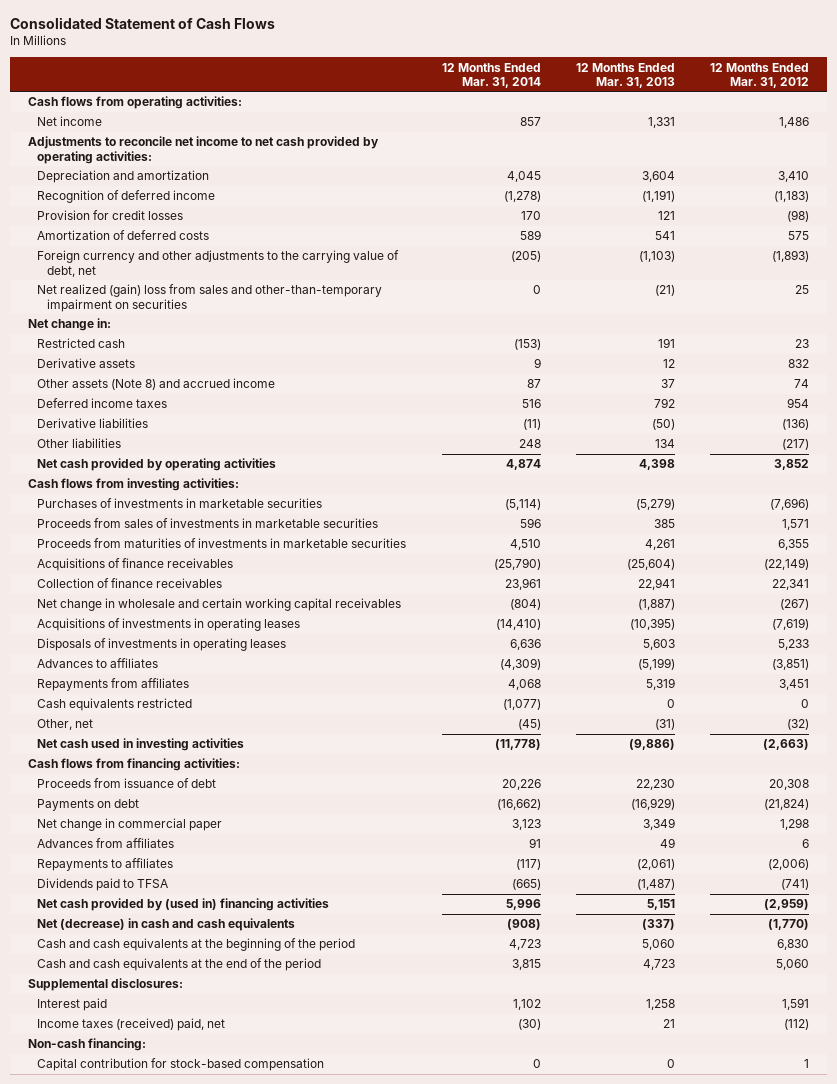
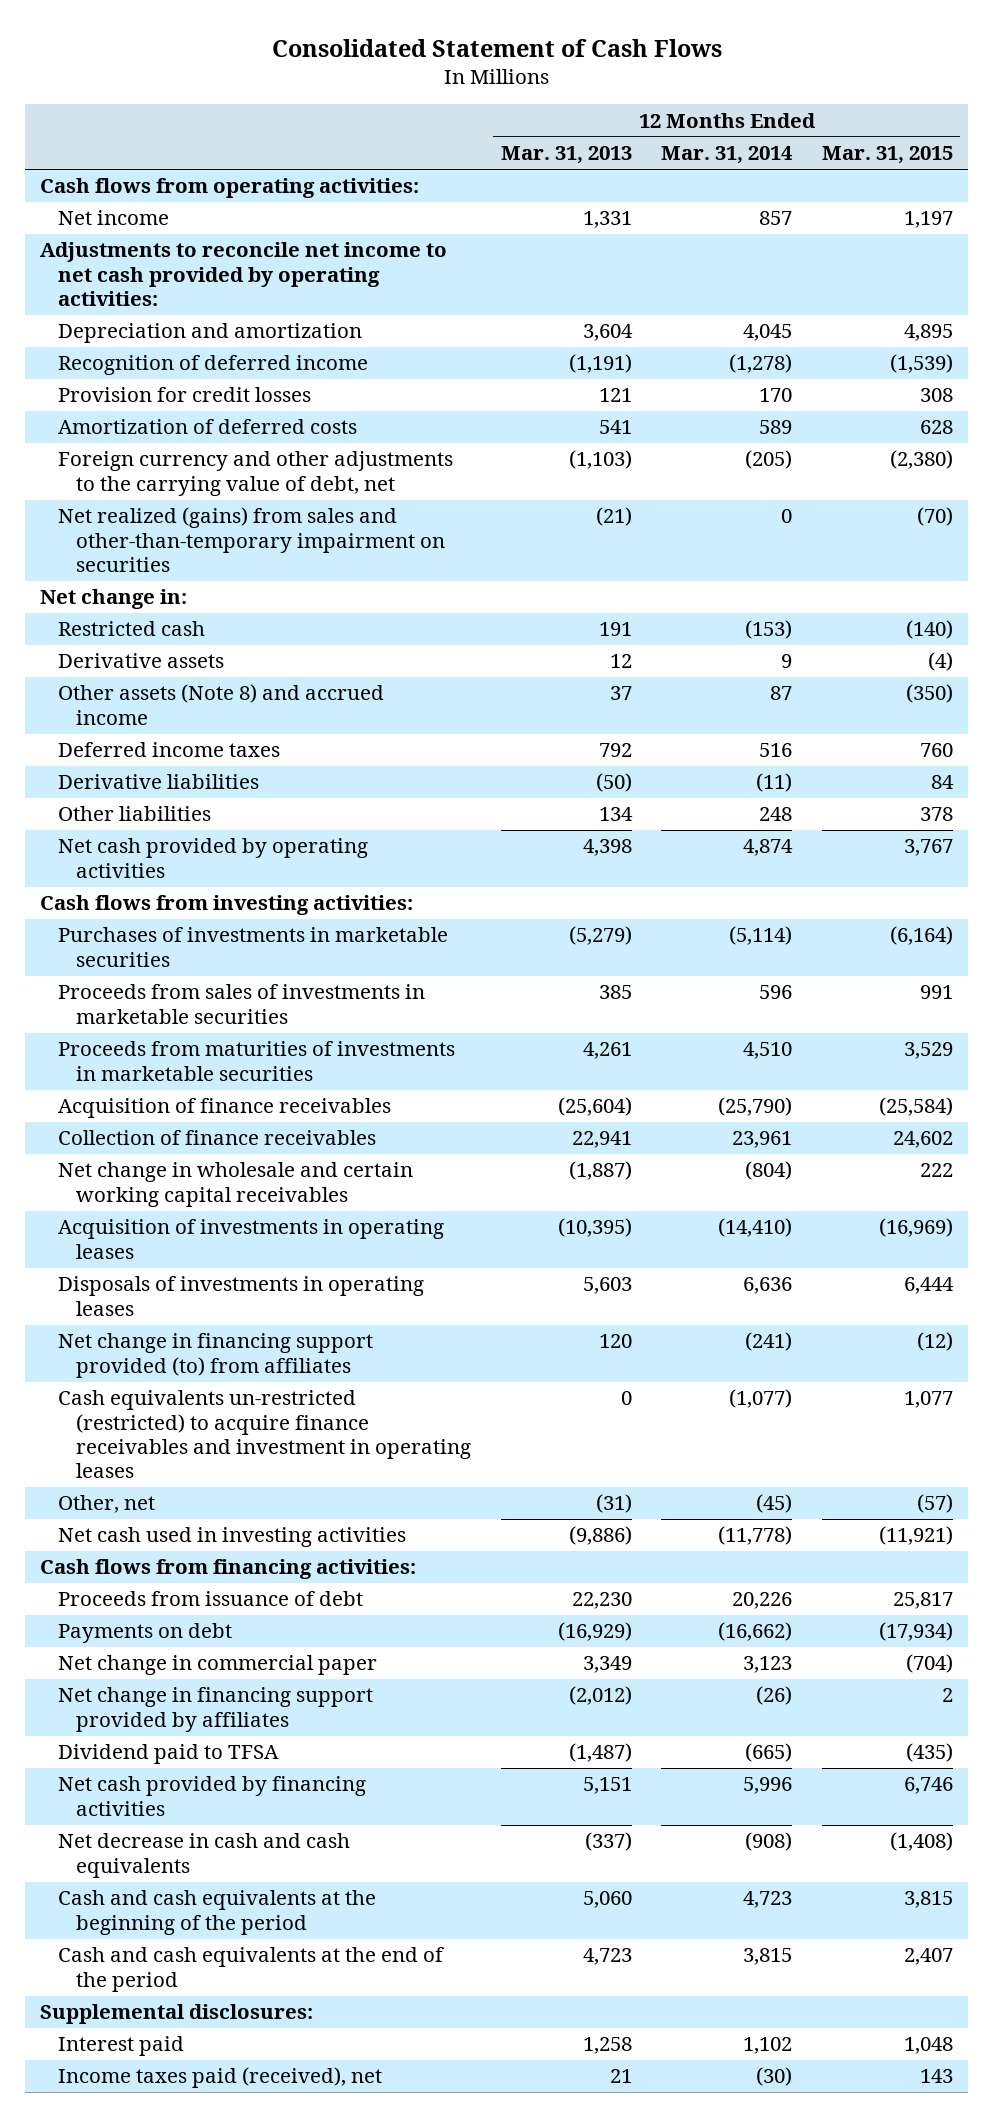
- | 12 Months Ended Mar. 31, 2014 | 12 Months Ended Mar. 31, 2013 | 12 Months Ended Mar. 31, 2012
+ | 12 Months Ended Mar. 31, 2013 | 12 Months Ended Mar. 31, 2014 | 12 Months Ended Mar. 31, 2015
- Net realized (gain) loss from sales and other-than-temporary impairment on securities | 0 | (21) | 25
+ Net realized (gains) from sales and other-than-temporary impairment on securities | (21) | 0 | (70)
- Acquisitions of finance receivables | (25,790) | (25,604) | (22,149)
+ Acquisition of finance receivables | (25,604) | (25,790) | (25,584)
- Acquisitions of investments in operating leases | (14,410) | (10,395) | (7,619)
+ Acquisition of investments in operating leases | (10,395) | (14,410) | (16,969)
- Advances to affiliates | (4,309) | (5,199) | (3,851)
- Repayments from affiliates | 4,068 | 5,319 | 3,451
- Cash equivalents restricted | (1,077) | 0 | 0
+ Net change in financing support provided (to) from affiliates | 120 | (241) | (12)
+ Cash equivalents un-restricted (restricted) to acquire finance receivables and investment in operating leases | 0 | (1,077) | 1,077
- Advances from affiliates | 91 | 49 | 6
- Repayments to affiliates | (117) | (2,061) | (2,006)
- Dividends paid to TFSA | (665) | (1,487) | (741)
- Net cash provided by (used in) financing activities | 5,996 | 5,151 | (2,959)
- Net (decrease) in cash and cash equivalents | (908) | (337) | (1,770)
+ Net change in financing support provided by affiliates | (2,012) | (26) | 2
+ Dividend paid to TFSA | (1,487) | (665) | (435)
+ Net cash provided by financing activities | 5,151 | 5,996 | 6,746
+ Net decrease in cash and cash equivalents | (337) | (908) | (1,408)
- Income taxes (received) paid, net | (30) | 21 | (112)
- Non-cash financing:
- Capital contribution for stock-based compensation | 0 | 0 | 1
+ Income taxes paid (received), net | 21 | (30) | 143

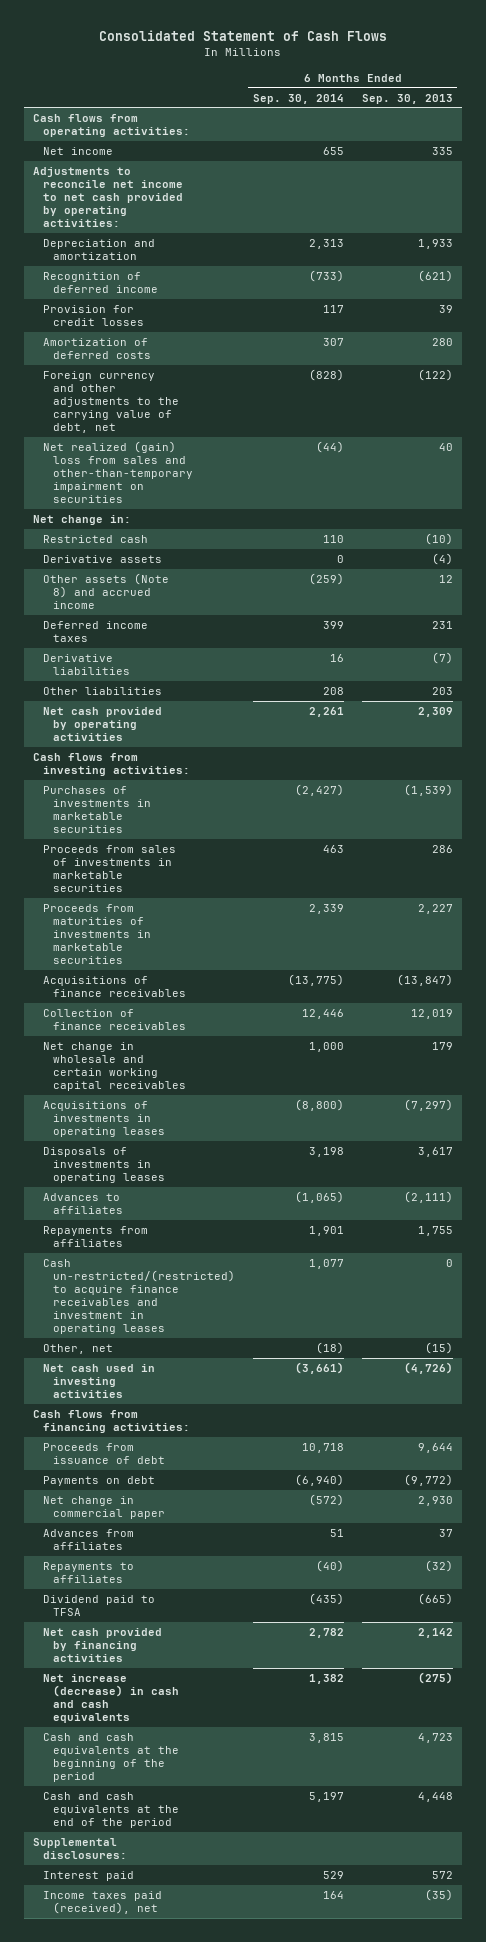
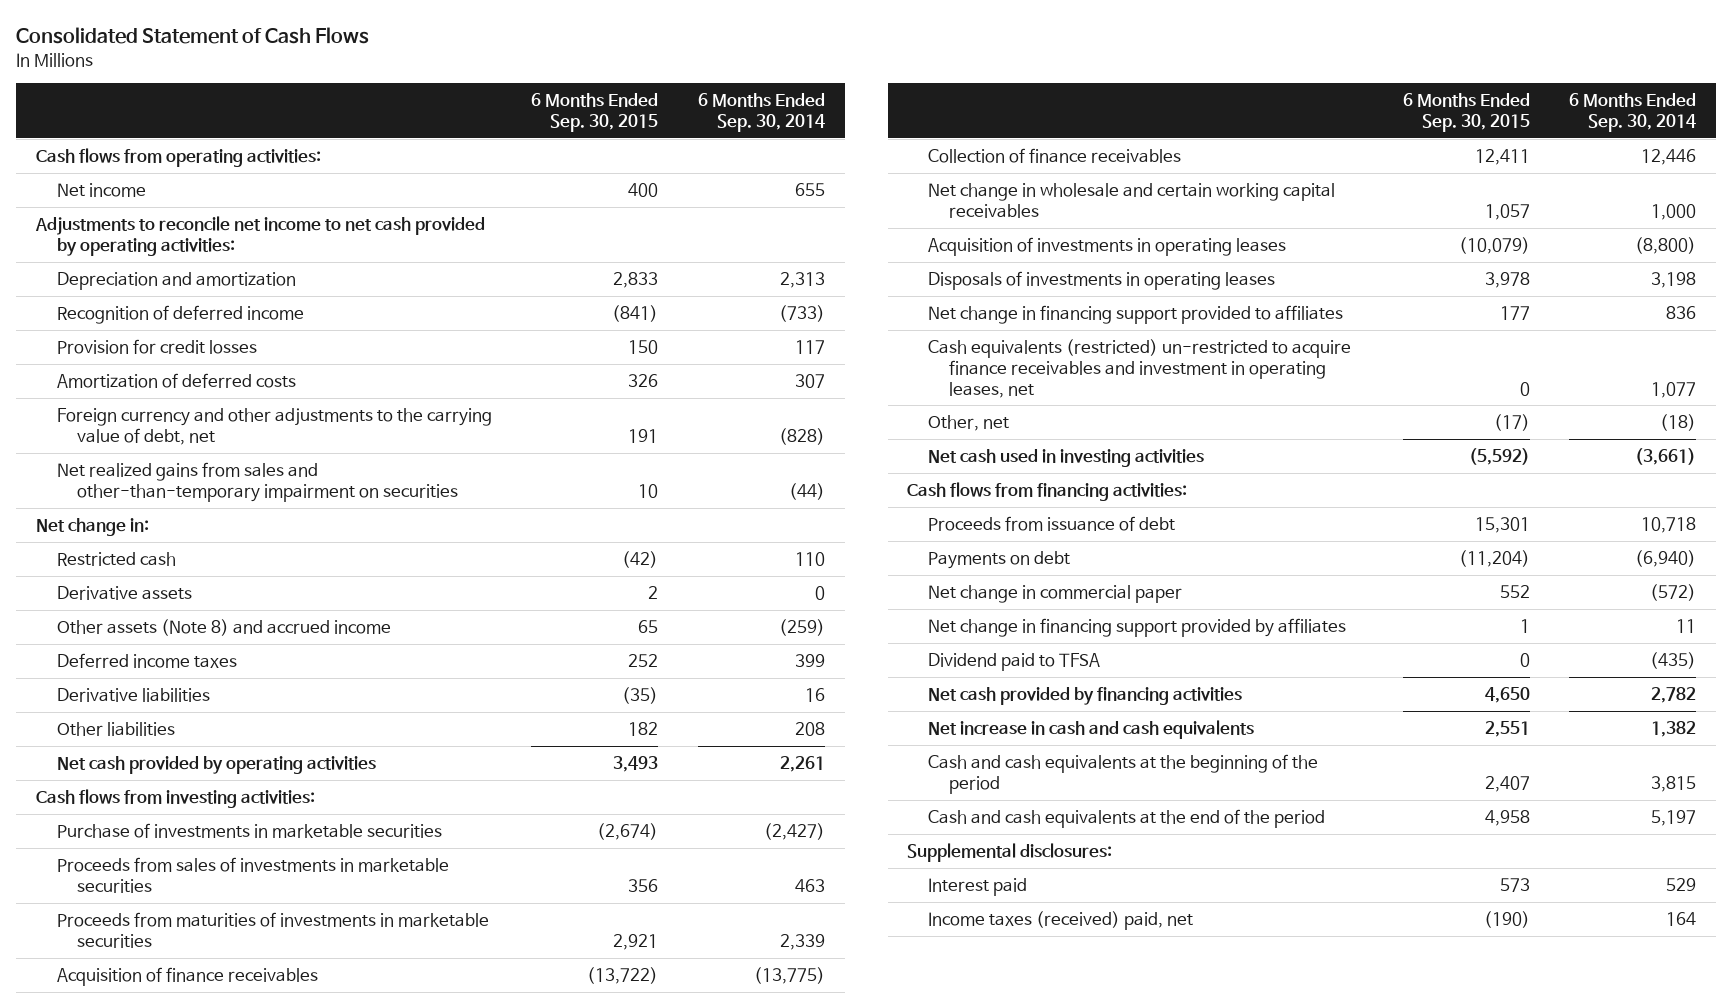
- | 6 Months Ended Sep. 30, 2014 | 6 Months Ended Sep. 30, 2013
+ | 6 Months Ended Sep. 30, 2015 | 6 Months Ended Sep. 30, 2014
- Net realized (gain) loss from sales and other-than-temporary impairment on securities | (44) | 40
+ Net realized gains from sales and other-than-temporary impairment on securities | 10 | (44)
- Purchases of investments in marketable securities | (2,427) | (1,539)
+ Purchase of investments in marketable securities | (2,674) | (2,427)
- Acquisitions of finance receivables | (13,775) | (13,847)
+ Acquisition of finance receivables | (13,722) | (13,775)
- Acquisitions of investments in operating leases | (8,800) | (7,297)
+ Acquisition of investments in operating leases | (10,079) | (8,800)
- Advances to affiliates | (1,065) | (2,111)
- Repayments from affiliates | 1,901 | 1,755
- Cash un-restricted/(restricted) to acquire finance receivables and investment in operating leases | 1,077 | 0
+ Net change in financing support provided to affiliates | 177 | 836
+ Cash equivalents (restricted) un-restricted to acquire finance receivables and investment in operating leases, net | 0 | 1,077
- Advances from affiliates | 51 | 37
- Repayments to affiliates | (40) | (32)
+ Net change in financing support provided by affiliates | 1 | 11
- Net increase (decrease) in cash and cash equivalents | 1,382 | (275)
+ Net increase in cash and cash equivalents | 2,551 | 1,382
- Income taxes paid (received), net | 164 | (35)
+ Income taxes (received) paid, net | (190) | 164

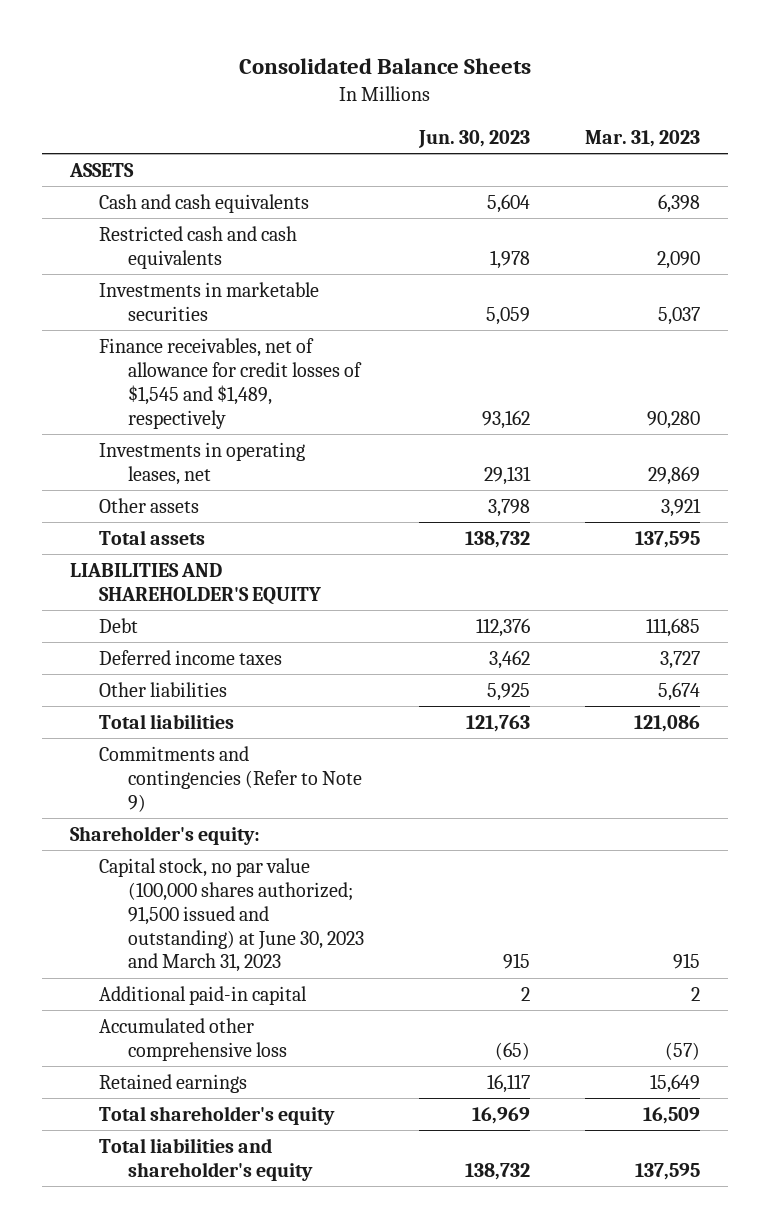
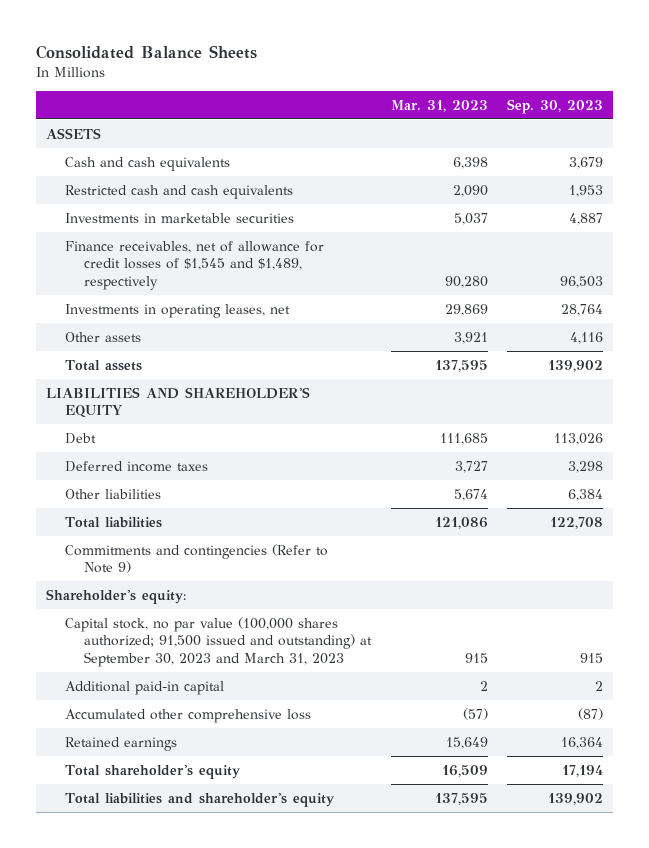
- | Jun. 30, 2023 | Mar. 31, 2023
+ | Mar. 31, 2023 | Sep. 30, 2023
- Capital stock, no par value (100,000 shares authorized; 91,500 issued and outstanding) at June 30, 2023 and March 31, 2023 | 915 | 915
+ Capital stock, no par value (100,000 shares authorized; 91,500 issued and outstanding) at September 30, 2023 and March 31, 2023 | 915 | 915

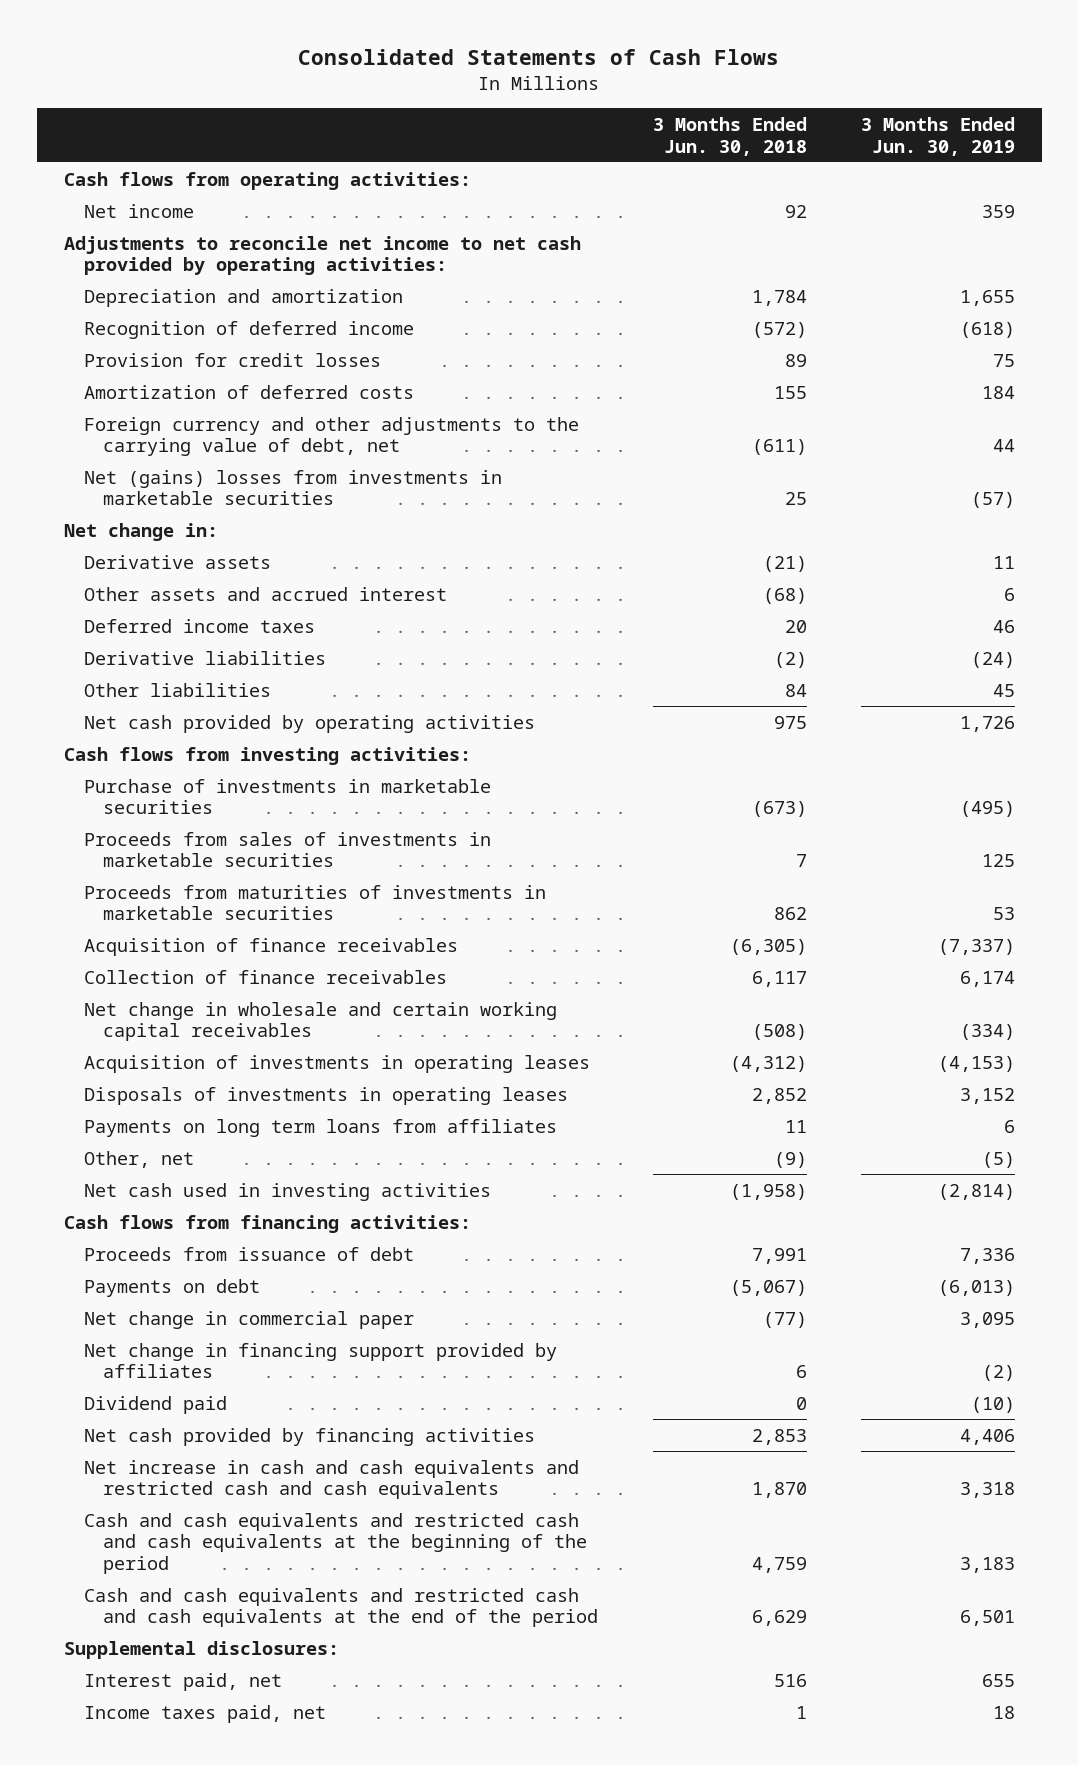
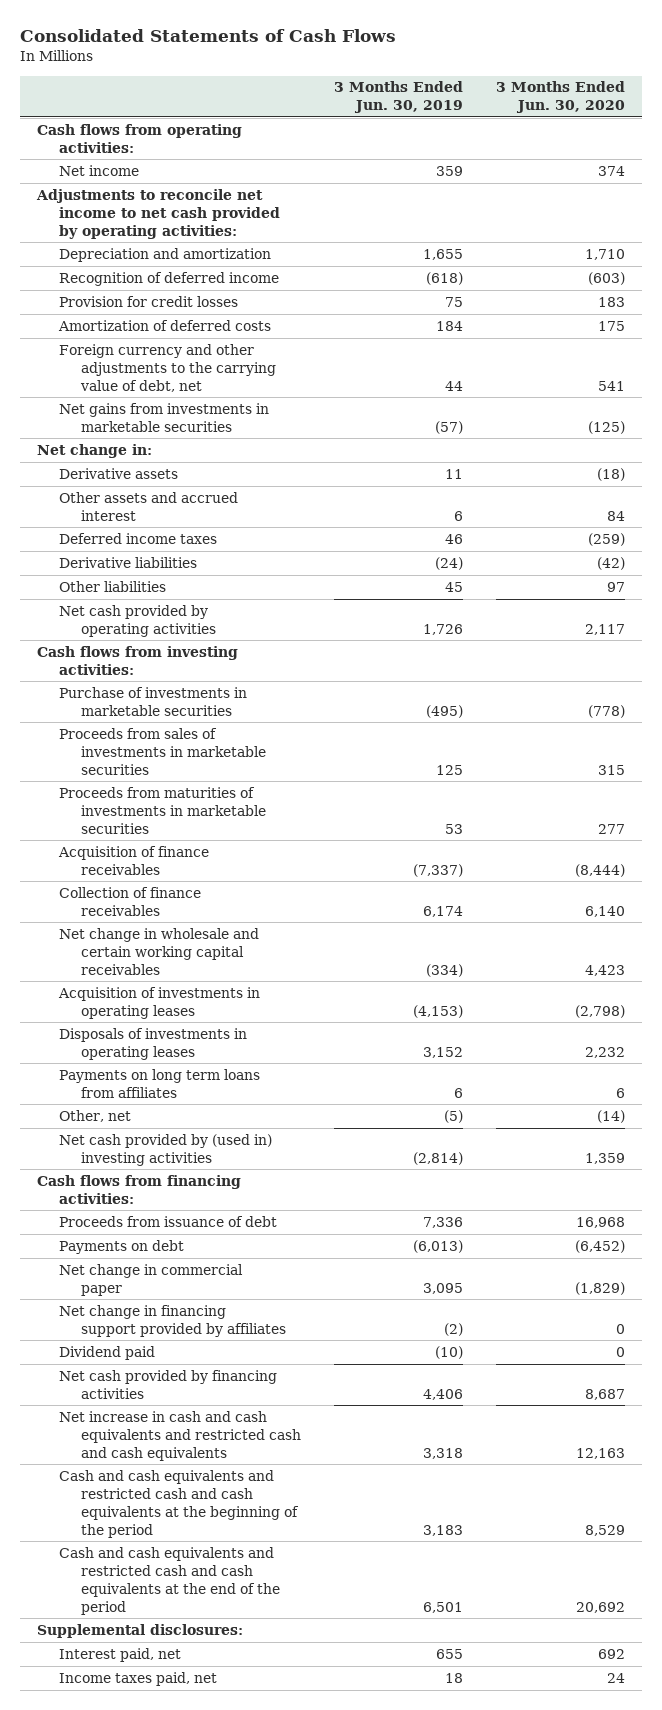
- | 3 Months Ended Jun. 30, 2018 | 3 Months Ended Jun. 30, 2019
+ | 3 Months Ended Jun. 30, 2019 | 3 Months Ended Jun. 30, 2020
- Net (gains) losses from investments in marketable securities | 25 | (57)
+ Net gains from investments in marketable securities | (57) | (125)
- Net cash used in investing activities | (1,958) | (2,814)
+ Net cash provided by (used in) investing activities | (2,814) | 1,359

